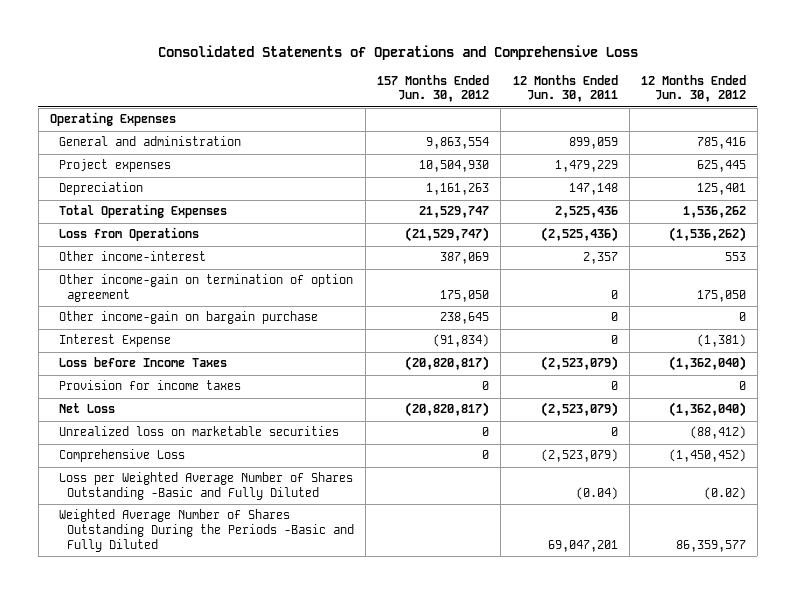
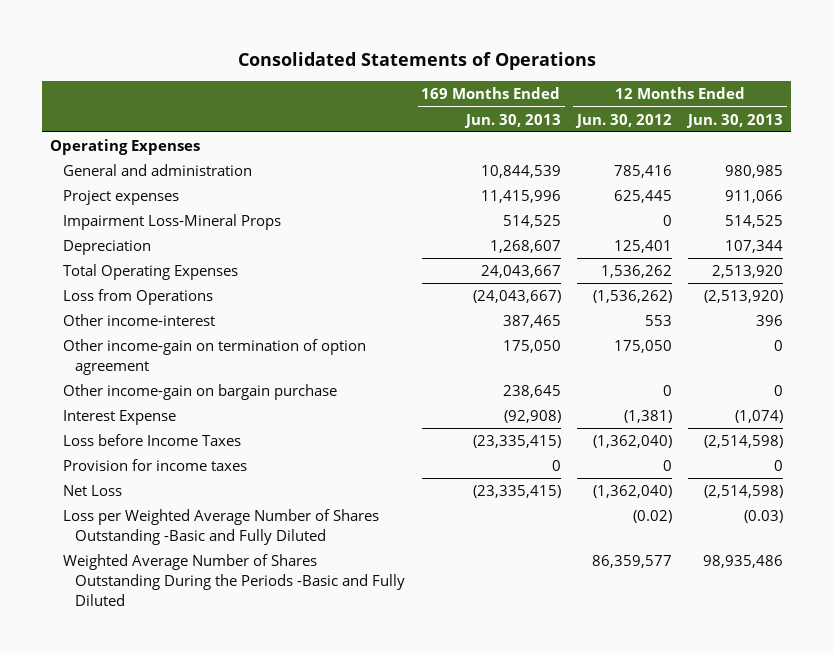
- Consolidated Statements of Operations and Comprehensive Loss
+ Consolidated Statements of Operations
- | 157 Months Ended Jun. 30, 2012 | 12 Months Ended Jun. 30, 2011 | 12 Months Ended Jun. 30, 2012
+ | 169 Months Ended Jun. 30, 2013 | 12 Months Ended Jun. 30, 2012 | 12 Months Ended Jun. 30, 2013
+ Impairment Loss-Mineral Props | 514,525 | 0 | 514,525
- Unrealized loss on marketable securities | 0 | 0 | (88,412)
- Comprehensive Loss | 0 | (2,523,079) | (1,450,452)

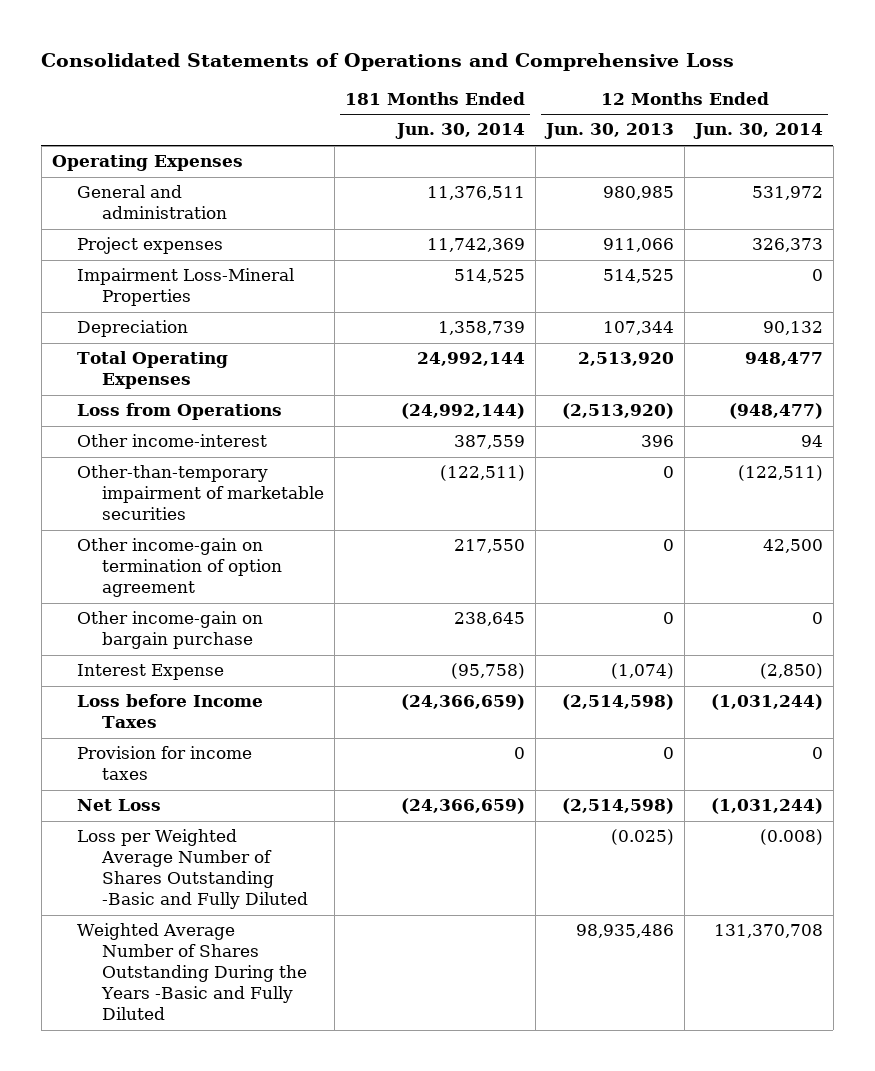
- Consolidated Statements of Operations
+ Consolidated Statements of Operations and Comprehensive Loss
- | 169 Months Ended Jun. 30, 2013 | 12 Months Ended Jun. 30, 2012 | 12 Months Ended Jun. 30, 2013
+ | 181 Months Ended Jun. 30, 2014 | 12 Months Ended Jun. 30, 2013 | 12 Months Ended Jun. 30, 2014
- Impairment Loss-Mineral Props | 514,525 | 0 | 514,525
+ Impairment Loss-Mineral Properties | 514,525 | 514,525 | 0
+ Other-than-temporary impairment of marketable securities | (122,511) | 0 | (122,511)
- Loss per Weighted Average Number of Shares Outstanding -Basic and Fully Diluted | | (0.02) | (0.03)
- Weighted Average Number of Shares Outstanding During the Periods -Basic and Fully Diluted | | 86,359,577 | 98,935,486
+ Loss per Weighted Average Number of Shares Outstanding -Basic and Fully Diluted | | (0.025) | (0.008)
+ Weighted Average Number of Shares Outstanding During the Years -Basic and Fully Diluted | | 98,935,486 | 131,370,708

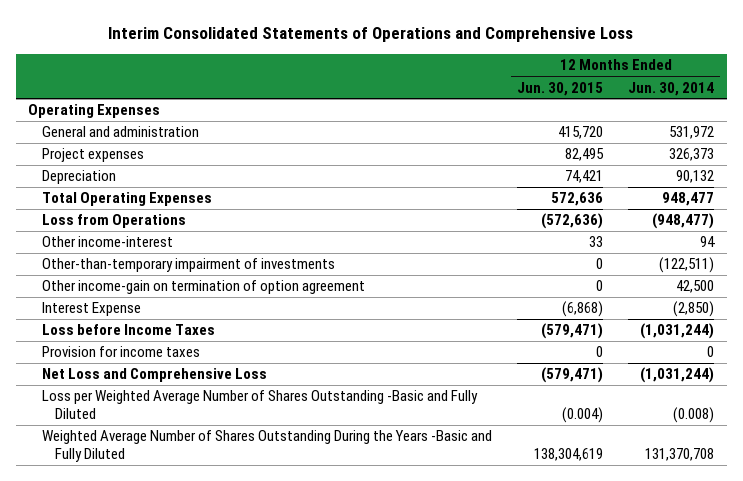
- Consolidated Statements of Operations and Comprehensive Loss
+ Interim Consolidated Statements of Operations and Comprehensive Loss
- | 181 Months Ended Jun. 30, 2014 | 12 Months Ended Jun. 30, 2013 | 12 Months Ended Jun. 30, 2014
+ | 12 Months Ended Jun. 30, 2015 | 12 Months Ended Jun. 30, 2014
- Impairment Loss-Mineral Properties | 514,525 | 514,525 | 0
- Other-than-temporary impairment of marketable securities | (122,511) | 0 | (122,511)
+ Other-than-temporary impairment of investments | 0 | (122,511)
- Other income-gain on bargain purchase | 238,645 | 0 | 0
- Net Loss | (24,366,659) | (2,514,598) | (1,031,244)
+ Net Loss and Comprehensive Loss | (579,471) | (1,031,244)

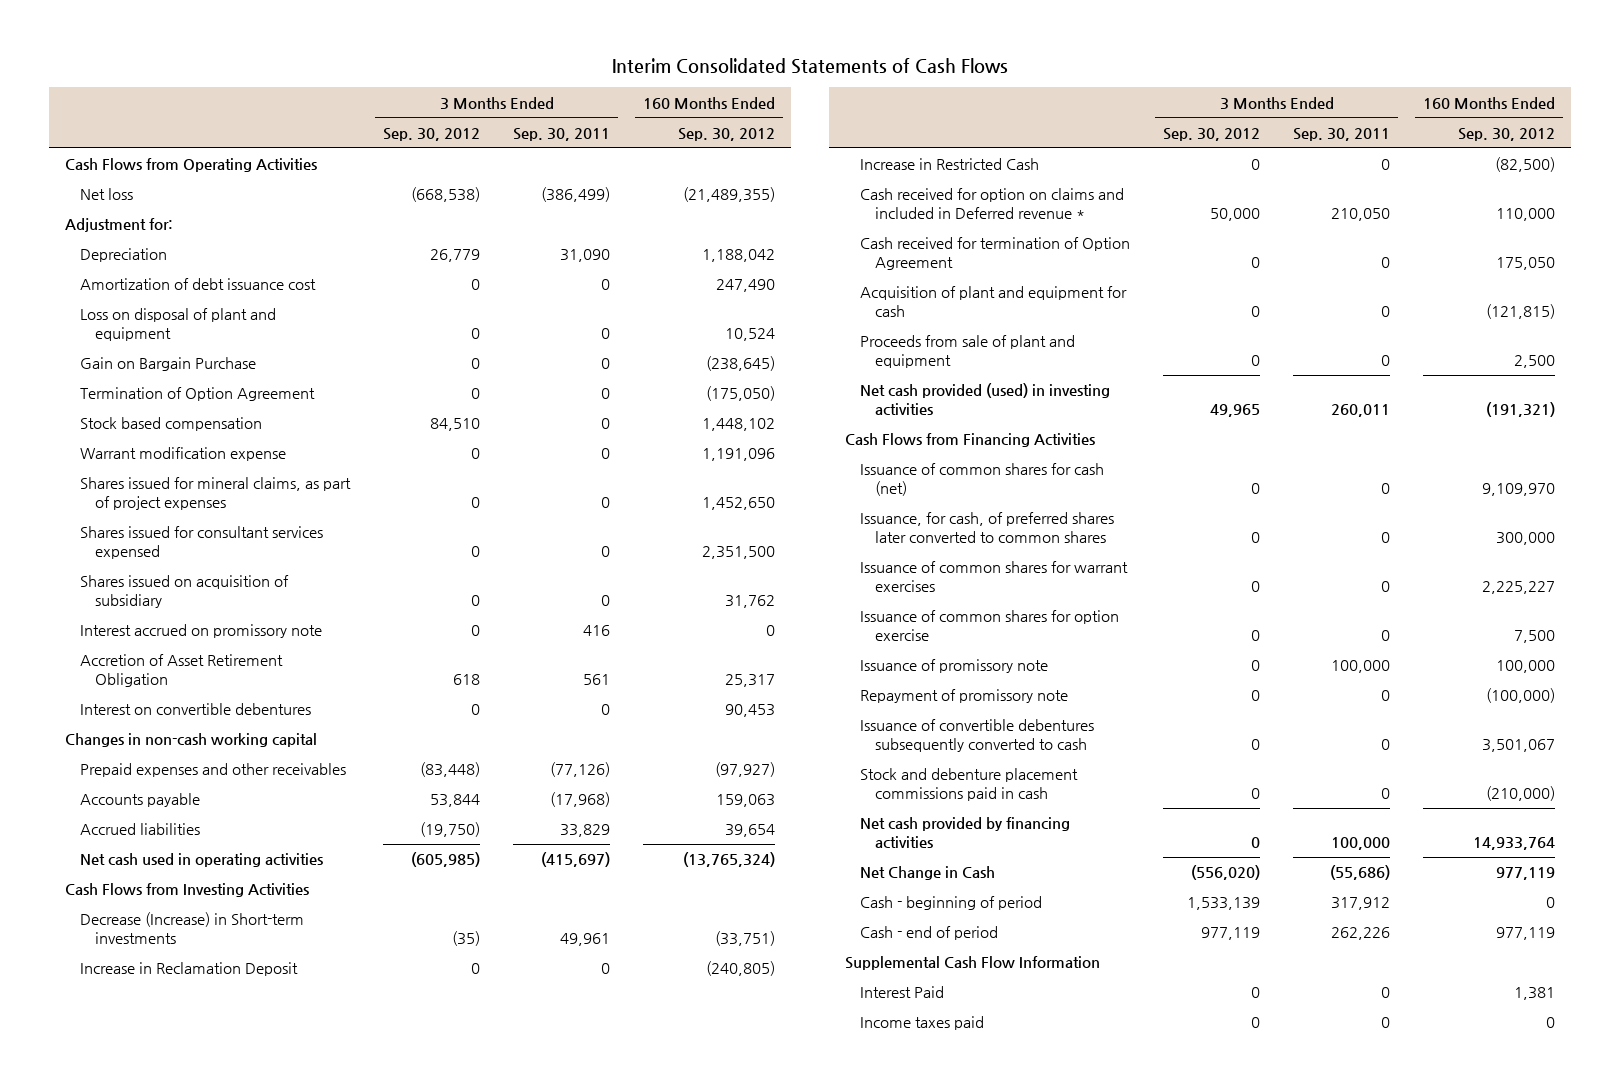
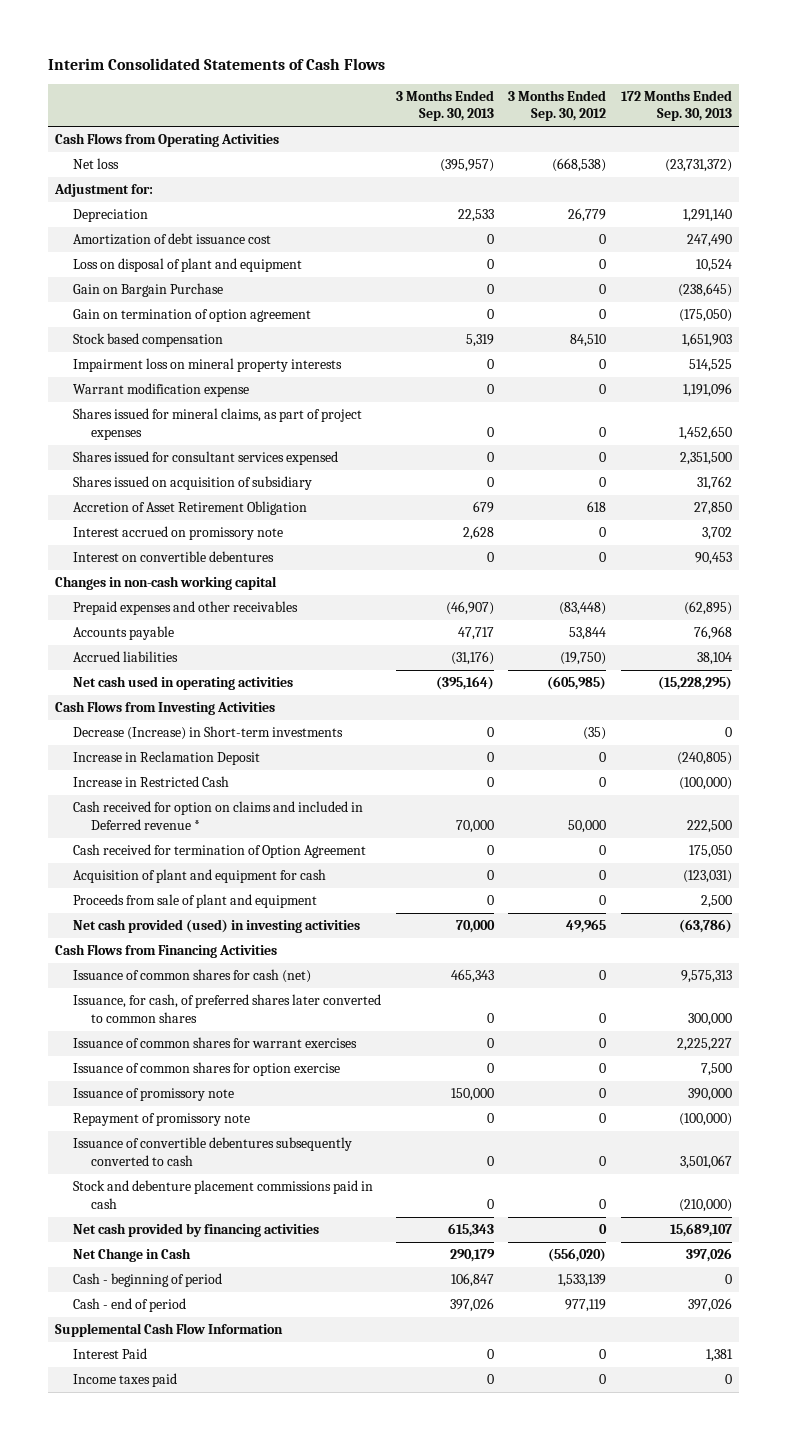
- | 3 Months Ended Sep. 30, 2012 | 3 Months Ended Sep. 30, 2011 | 160 Months Ended Sep. 30, 2012
+ | 3 Months Ended Sep. 30, 2013 | 3 Months Ended Sep. 30, 2012 | 172 Months Ended Sep. 30, 2013
- Termination of Option Agreement | 0 | 0 | (175,050)
+ Gain on termination of option agreement | 0 | 0 | (175,050)
+ Impairment loss on mineral property interests | 0 | 0 | 514,525
moved down: Interest accrued on promissory note | 2,628 | 0 | 3,702

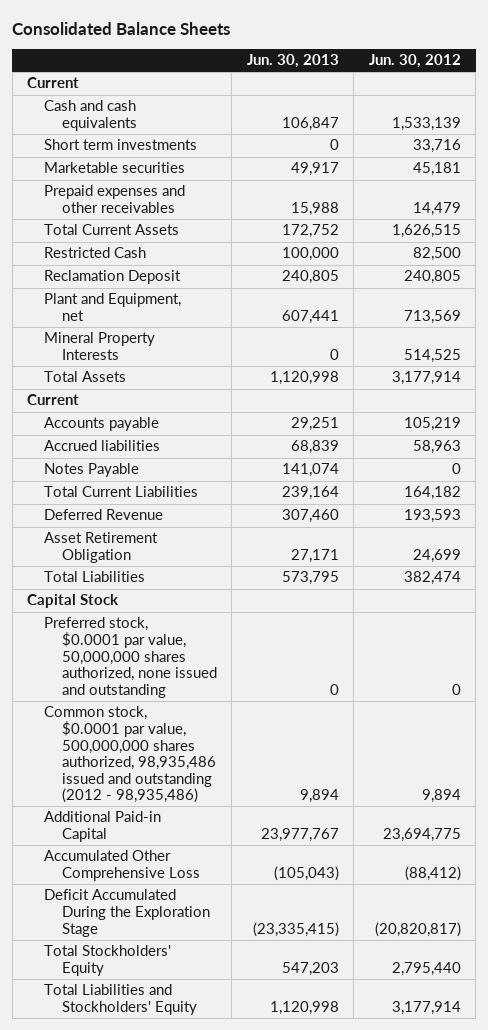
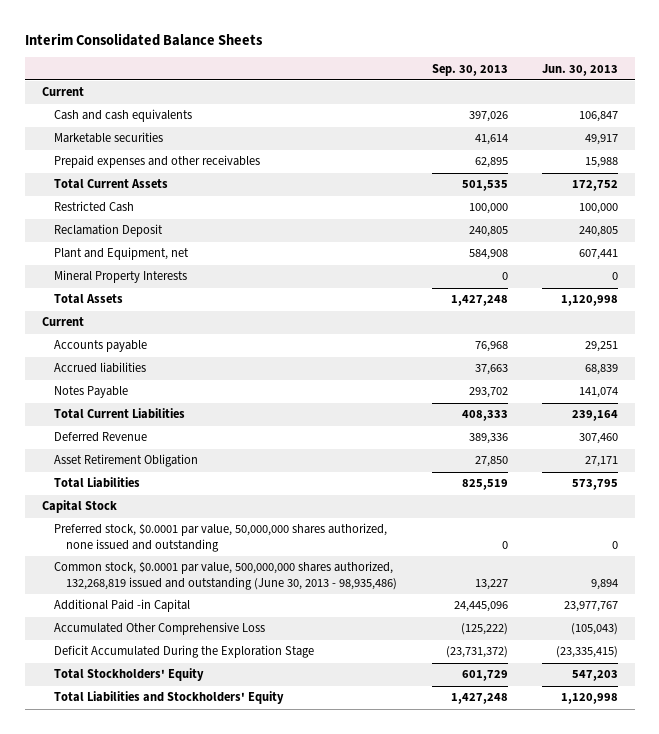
- Consolidated Balance Sheets
+ Interim Consolidated Balance Sheets
- | Jun. 30, 2013 | Jun. 30, 2012
+ | Sep. 30, 2013 | Jun. 30, 2013
- Short term investments | 0 | 33,716
- Common stock, $0.0001 par value, 500,000,000 shares authorized, 98,935,486 issued and outstanding (2012 - 98,935,486) | 9,894 | 9,894
- Additional Paid-in Capital | 23,977,767 | 23,694,775
+ Common stock, $0.0001 par value, 500,000,000 shares authorized, 132,268,819 issued and outstanding (June 30, 2013 - 98,935,486) | 13,227 | 9,894
+ Additional Paid -in Capital | 24,445,096 | 23,977,767

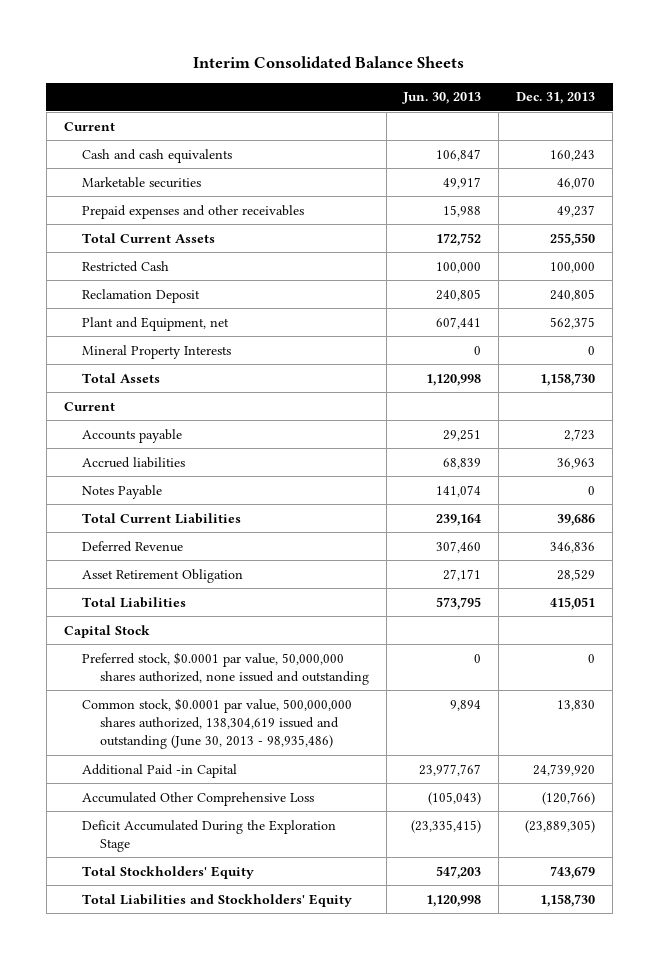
- | Sep. 30, 2013 | Jun. 30, 2013
+ | Jun. 30, 2013 | Dec. 31, 2013
- Common stock, $0.0001 par value, 500,000,000 shares authorized, 132,268,819 issued and outstanding (June 30, 2013 - 98,935,486) | 13,227 | 9,894
+ Common stock, $0.0001 par value, 500,000,000 shares authorized, 138,304,619 issued and outstanding (June 30, 2013 - 98,935,486) | 9,894 | 13,830

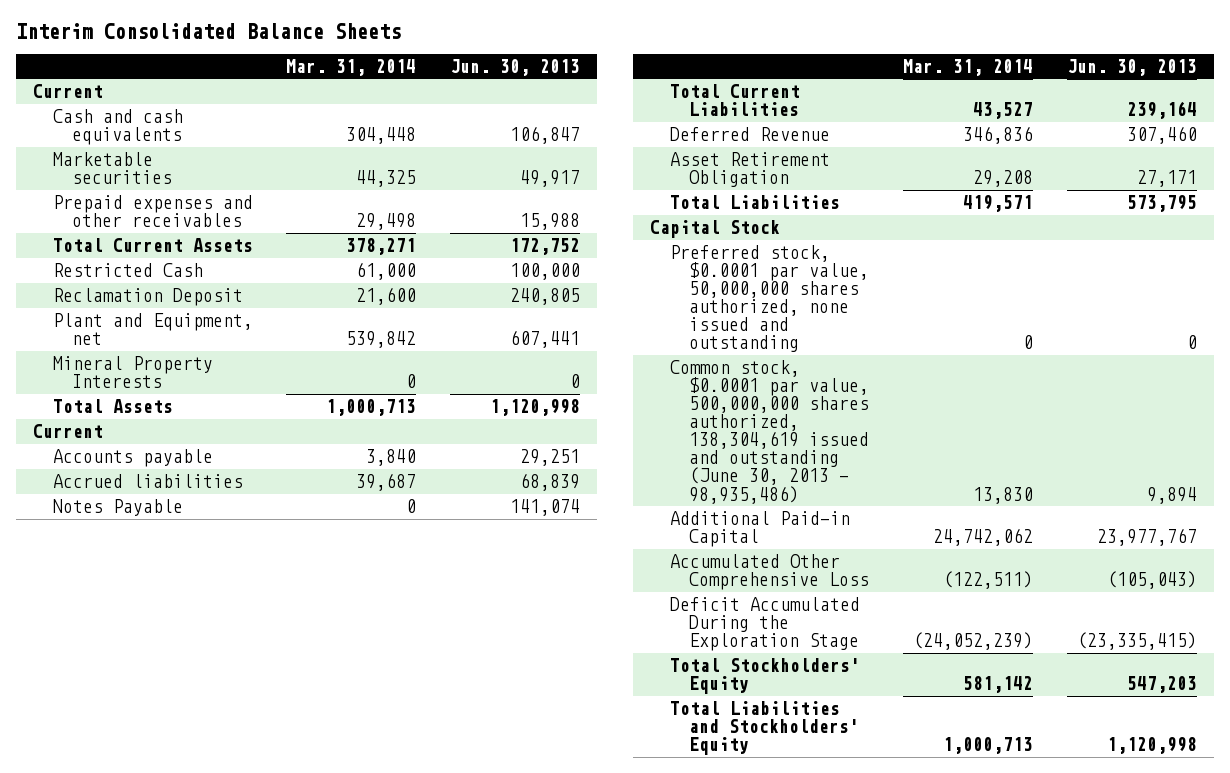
- | Jun. 30, 2013 | Dec. 31, 2013
+ | Mar. 31, 2014 | Jun. 30, 2013
- Additional Paid -in Capital | 23,977,767 | 24,739,920
+ Additional Paid-in Capital | 24,742,062 | 23,977,767

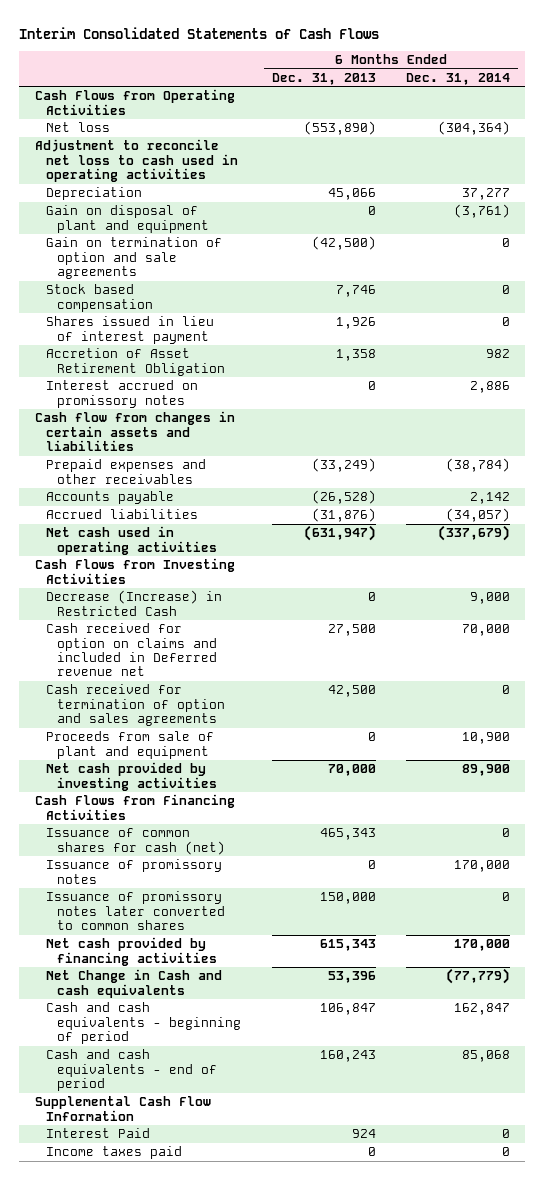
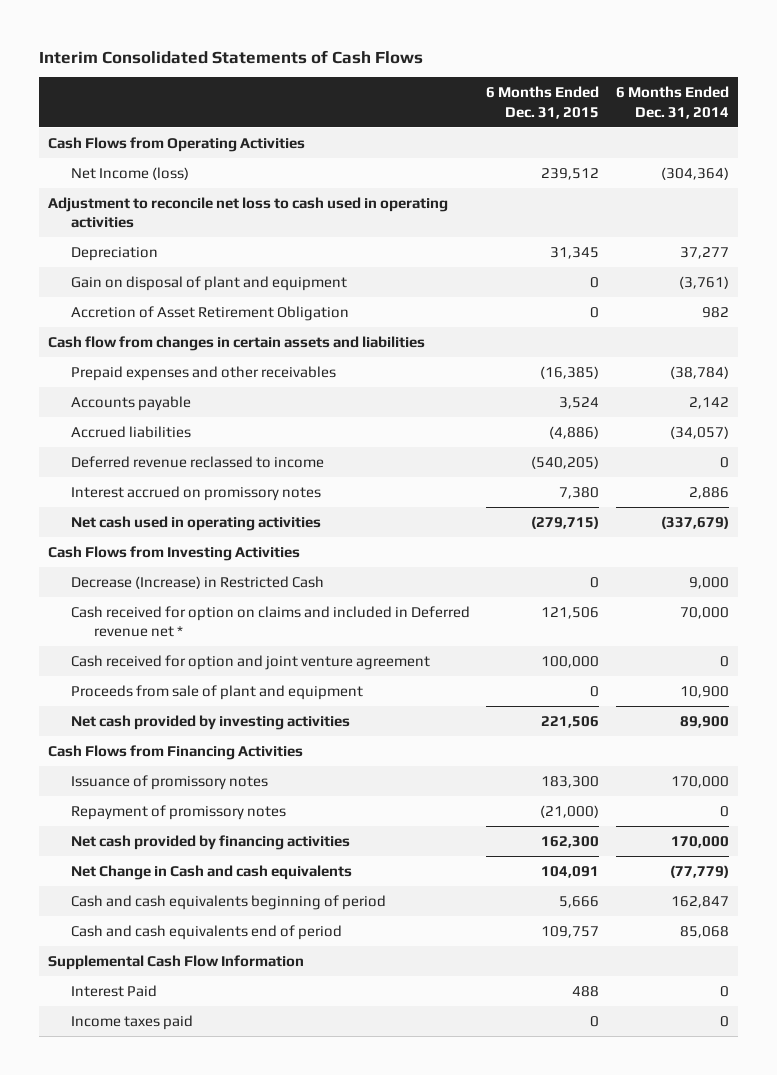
- | 6 Months Ended Dec. 31, 2013 | 6 Months Ended Dec. 31, 2014
+ | 6 Months Ended Dec. 31, 2015 | 6 Months Ended Dec. 31, 2014
- Net loss | (553,890) | (304,364)
+ Net Income (loss) | 239,512 | (304,364)
- Gain on termination of option and sale agreements | (42,500) | 0
- Stock based compensation | 7,746 | 0
- Shares issued in lieu of interest payment | 1,926 | 0
+ Deferred revenue reclassed to income | (540,205) | 0
moved down: Interest accrued on promissory notes | 7,380 | 2,886
- Cash received for option on claims and included in Deferred revenue net | 27,500 | 70,000
- Cash received for termination of option and sales agreements | 42,500 | 0
+ Cash received for option on claims and included in Deferred revenue net * | 121,506 | 70,000
+ Cash received for option and joint venture agreement | 100,000 | 0
- Issuance of common shares for cash (net) | 465,343 | 0
- Issuance of promissory notes later converted to common shares | 150,000 | 0
+ Repayment of promissory notes | (21,000) | 0
- Cash and cash equivalents - beginning of period | 106,847 | 162,847
- Cash and cash equivalents - end of period | 160,243 | 85,068
+ Cash and cash equivalents beginning of period | 5,666 | 162,847
+ Cash and cash equivalents end of period | 109,757 | 85,068

